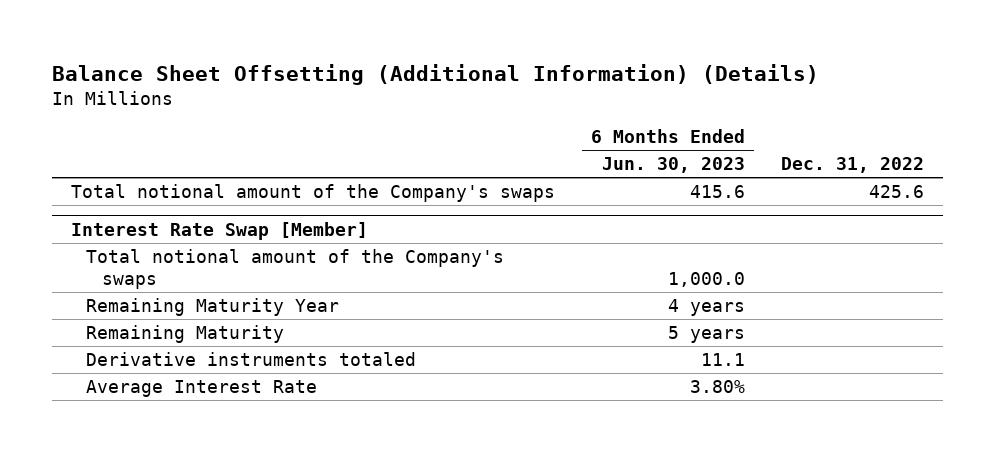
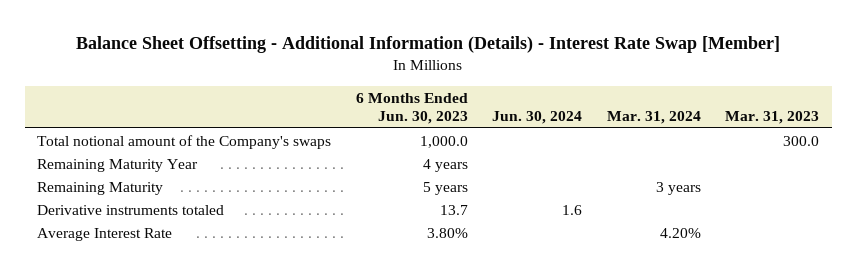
- Balance Sheet Offsetting (Additional Information) (Details)
+ Balance Sheet Offsetting - Additional Information (Details) - Interest Rate Swap [Member]
- | 6 Months Ended Jun. 30, 2023 | Dec. 31, 2022
+ | 6 Months Ended Jun. 30, 2023 | Jun. 30, 2024 | Mar. 31, 2024 | Mar. 31, 2023
- Total notional amount of the Company's swaps | 415.6 | 425.6
- Interest Rate Swap [Member]
- Derivative instruments totaled | 11.1 |
+ Derivative instruments totaled | 13.7 | 1.6 | |

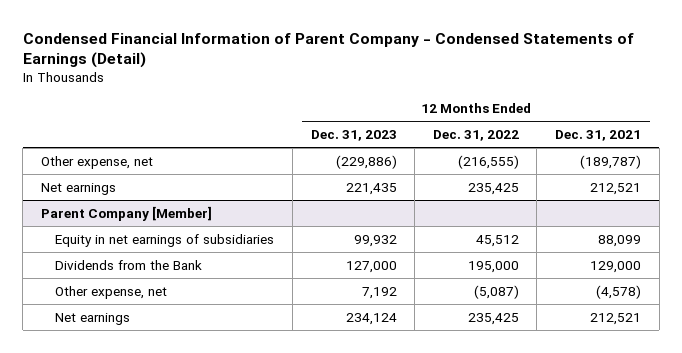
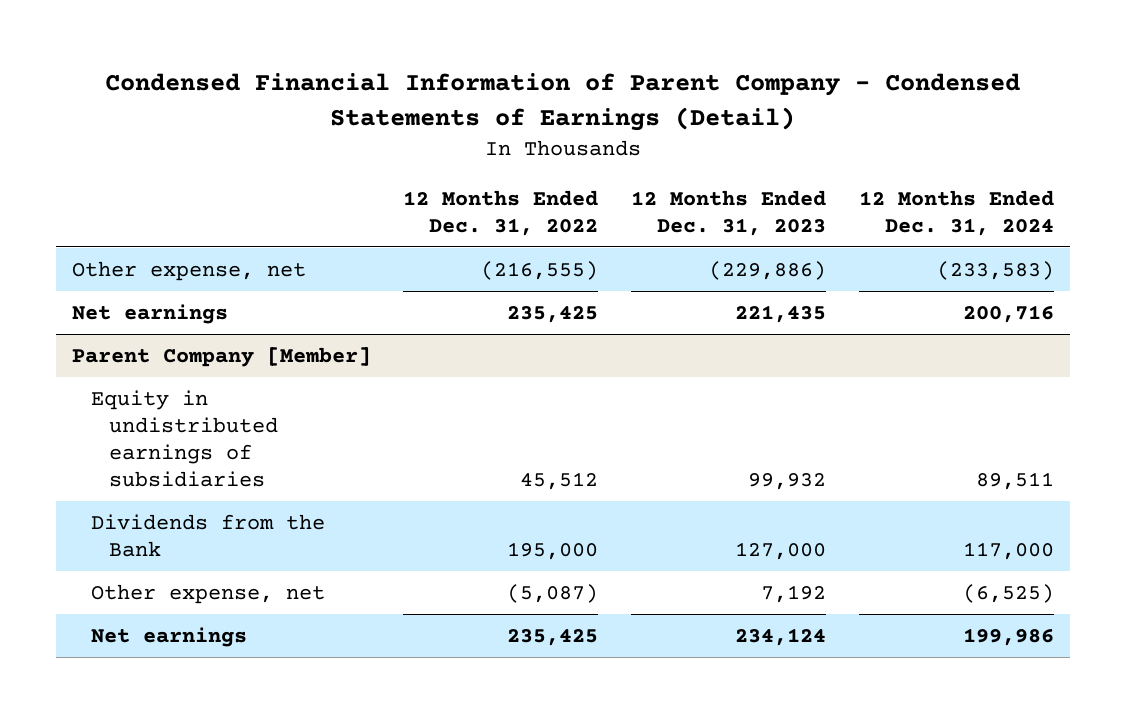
- | 12 Months Ended Dec. 31, 2023 | 12 Months Ended Dec. 31, 2022 | 12 Months Ended Dec. 31, 2021
+ | 12 Months Ended Dec. 31, 2022 | 12 Months Ended Dec. 31, 2023 | 12 Months Ended Dec. 31, 2024
@ Parent Company [Member]
- Equity in net earnings of subsidiaries | 99,932 | 45,512 | 88,099
+ Equity in undistributed earnings of subsidiaries | 45,512 | 99,932 | 89,511

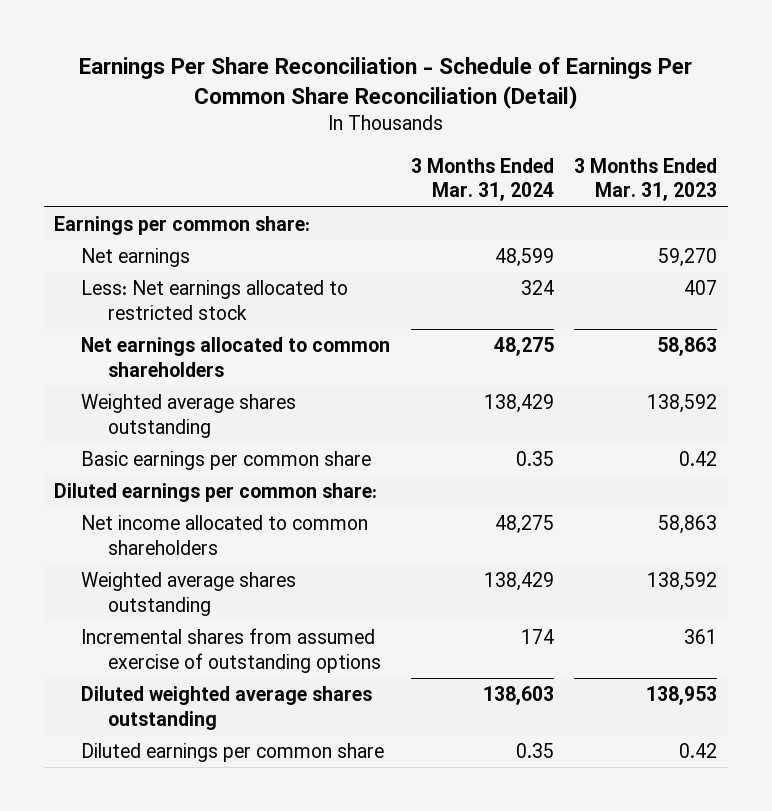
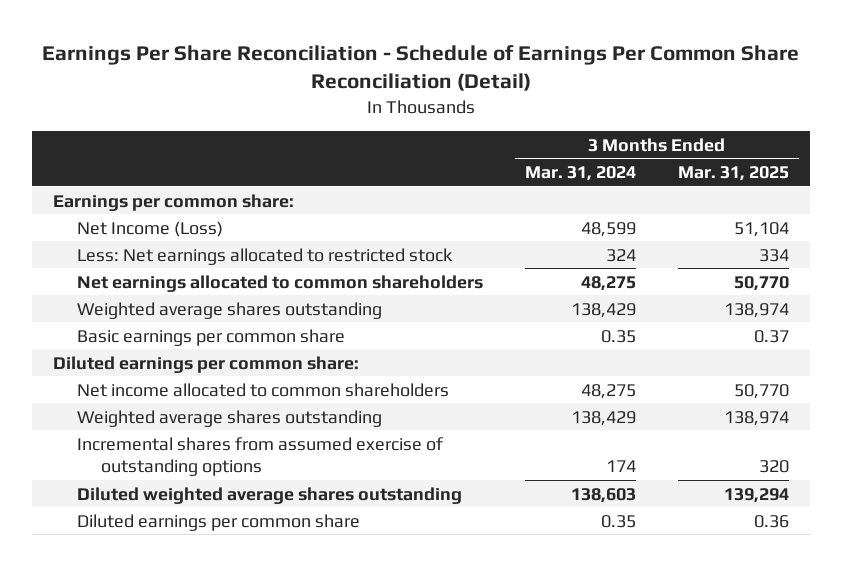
- | 3 Months Ended Mar. 31, 2024 | 3 Months Ended Mar. 31, 2023
+ | 3 Months Ended Mar. 31, 2024 | 3 Months Ended Mar. 31, 2025
- Net earnings | 48,599 | 59,270
+ Net Income (Loss) | 48,599 | 51,104

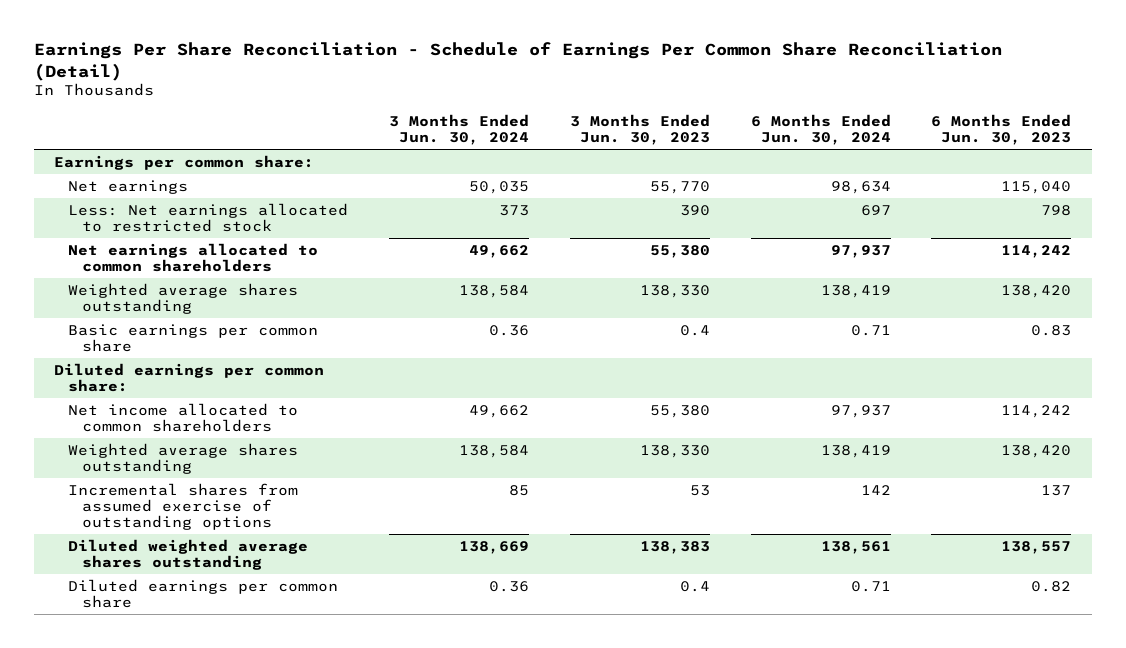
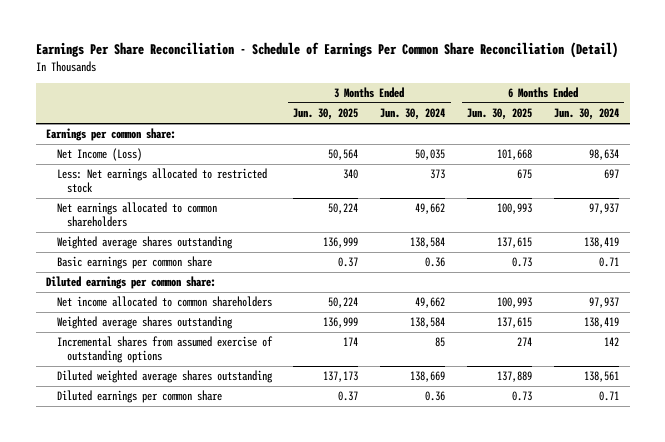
- | 3 Months Ended Jun. 30, 2024 | 3 Months Ended Jun. 30, 2023 | 6 Months Ended Jun. 30, 2024 | 6 Months Ended Jun. 30, 2023
+ | 3 Months Ended Jun. 30, 2025 | 3 Months Ended Jun. 30, 2024 | 6 Months Ended Jun. 30, 2025 | 6 Months Ended Jun. 30, 2024
- Net earnings | 50,035 | 55,770 | 98,634 | 115,040
+ Net Income (Loss) | 50,564 | 50,035 | 101,668 | 98,634

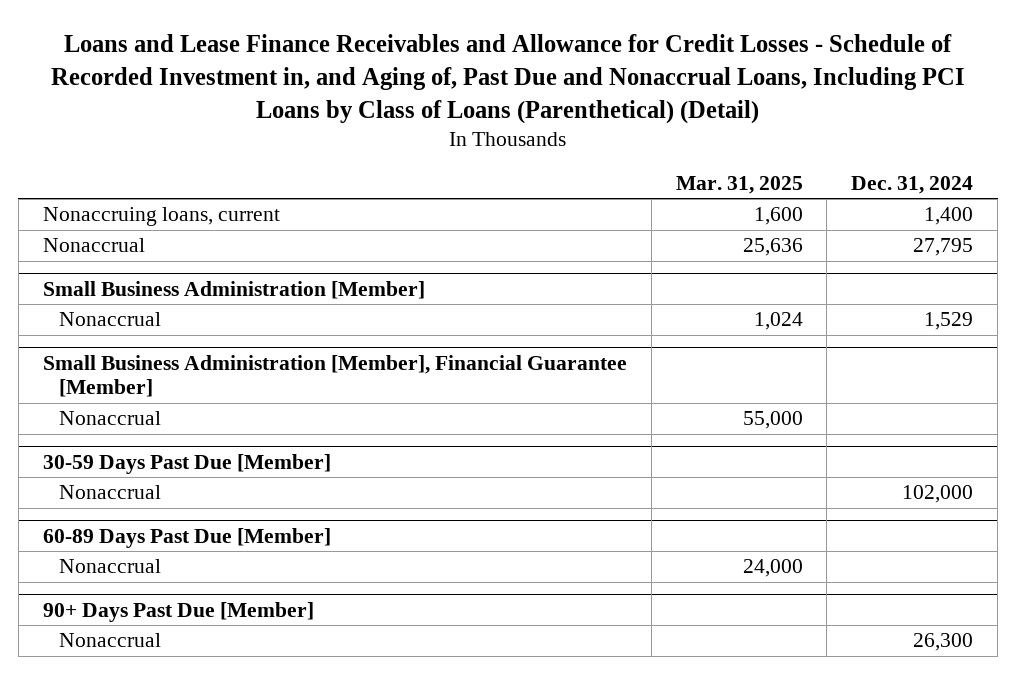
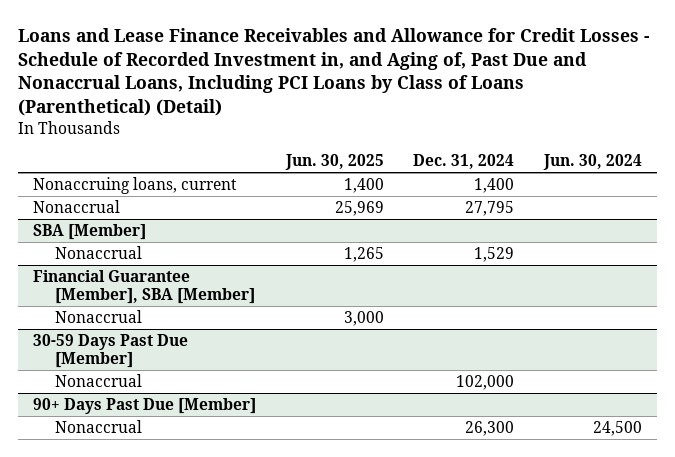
- | Mar. 31, 2025 | Dec. 31, 2024
+ | Jun. 30, 2025 | Dec. 31, 2024 | Jun. 30, 2024
- Small Business Administration [Member]
+ SBA [Member]
- Small Business Administration [Member], Financial Guarantee [Member]
+ Financial Guarantee [Member], SBA [Member]
- 60-89 Days Past Due [Member]
- Nonaccrual | 24,000 |

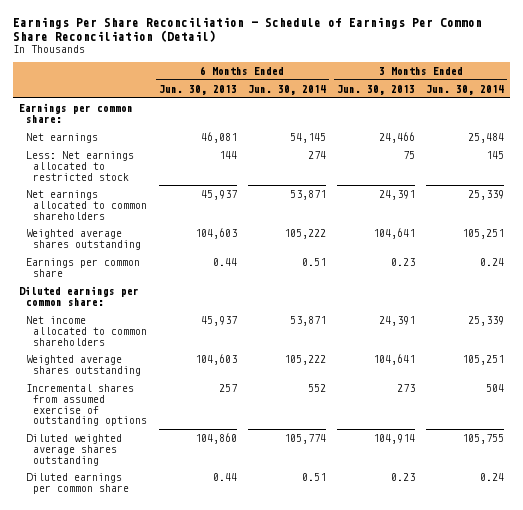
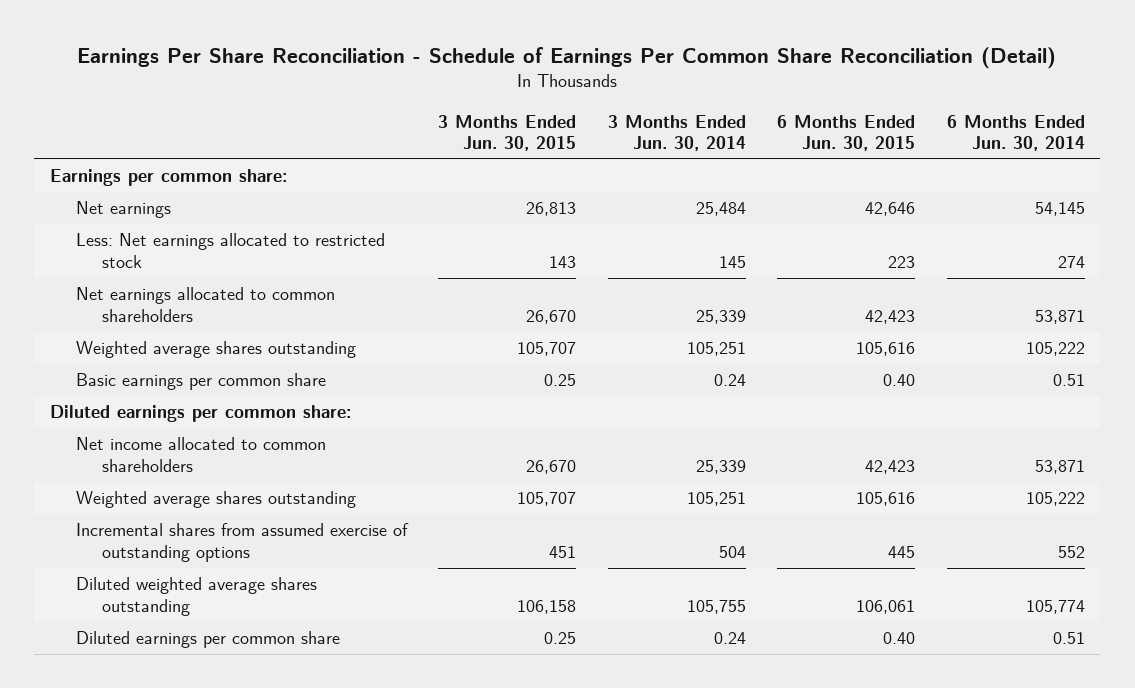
- | 6 Months Ended Jun. 30, 2013 | 6 Months Ended Jun. 30, 2014 | 3 Months Ended Jun. 30, 2013 | 3 Months Ended Jun. 30, 2014
+ | 3 Months Ended Jun. 30, 2015 | 3 Months Ended Jun. 30, 2014 | 6 Months Ended Jun. 30, 2015 | 6 Months Ended Jun. 30, 2014
- Earnings per common share | 0.44 | 0.51 | 0.23 | 0.24
+ Basic earnings per common share | 0.25 | 0.24 | 0.40 | 0.51

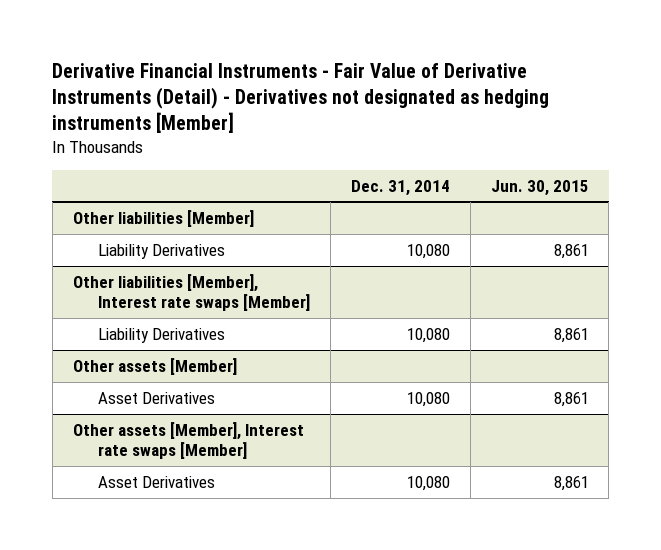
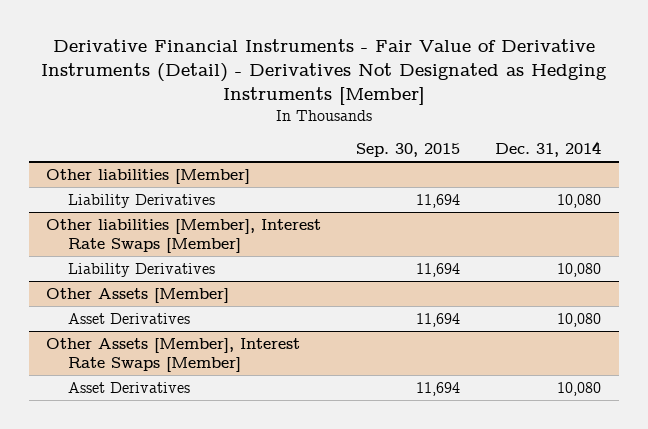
- Derivative Financial Instruments - Fair Value of Derivative Instruments (Detail) - Derivatives not designated as hedging instruments [Member]
+ Derivative Financial Instruments - Fair Value of Derivative Instruments (Detail) - Derivatives Not Designated as Hedging Instruments [Member]
- | Dec. 31, 2014 | Jun. 30, 2015
+ | Sep. 30, 2015 | Dec. 31, 2014
- Other liabilities [Member], Interest rate swaps [Member]
+ Other liabilities [Member], Interest Rate Swaps [Member]
- Other assets [Member]
+ Other Assets [Member]
- Other assets [Member], Interest rate swaps [Member]
+ Other Assets [Member], Interest Rate Swaps [Member]

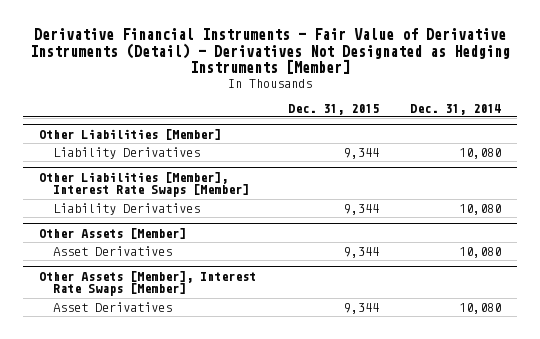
- | Sep. 30, 2015 | Dec. 31, 2014
+ | Dec. 31, 2015 | Dec. 31, 2014
- Other liabilities [Member]
+ Other Liabilities [Member]
- Other liabilities [Member], Interest Rate Swaps [Member]
+ Other Liabilities [Member], Interest Rate Swaps [Member]

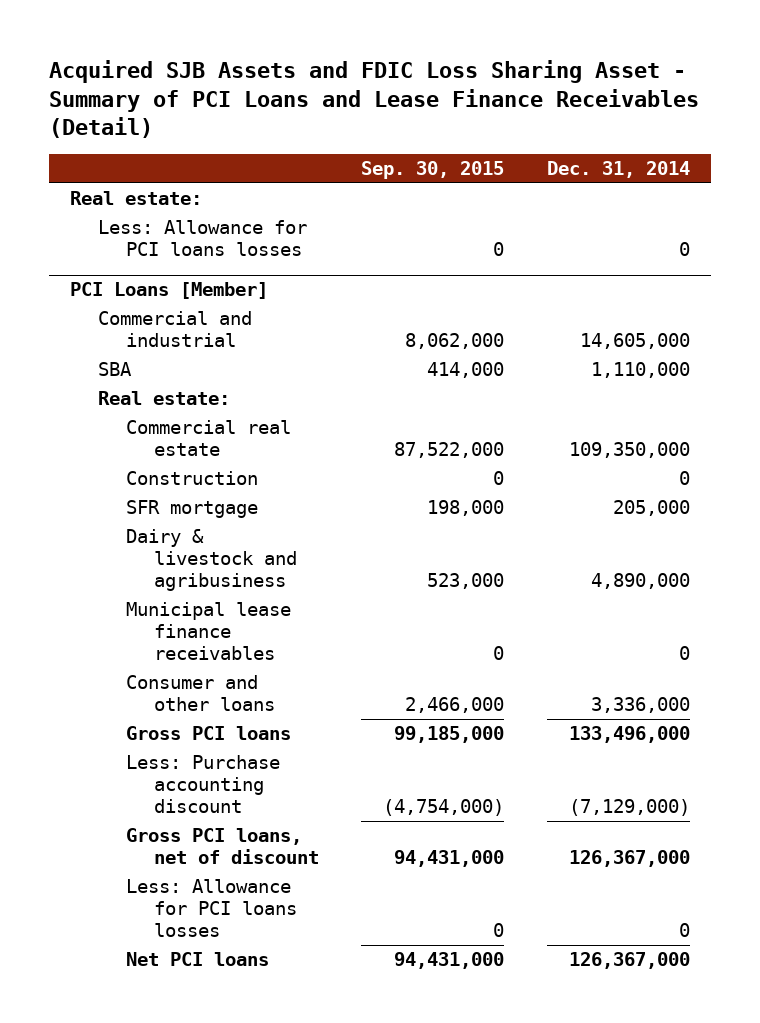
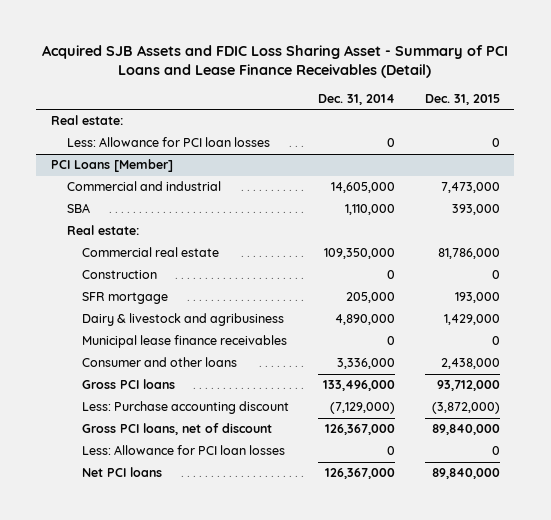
- | Sep. 30, 2015 | Dec. 31, 2014
+ | Dec. 31, 2014 | Dec. 31, 2015
- Less: Allowance for PCI loans losses | 0 | 0
+ Less: Allowance for PCI loan losses | 0 | 0
@ PCI Loans [Member]
- Less: Allowance for PCI loans losses | 0 | 0
+ Less: Allowance for PCI loan losses | 0 | 0

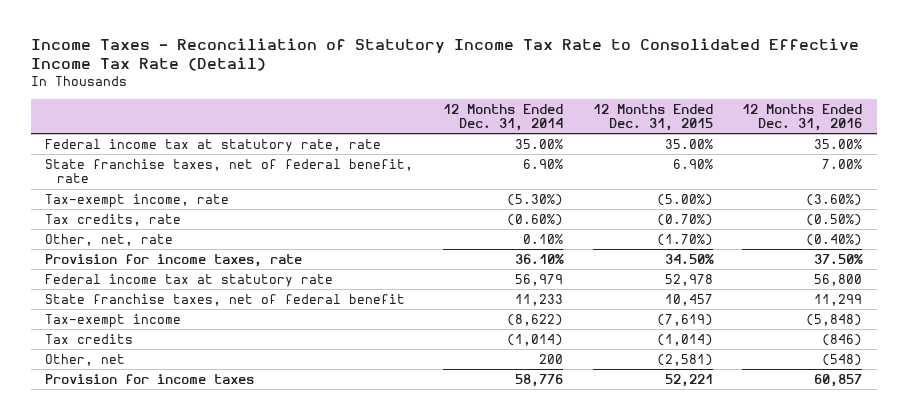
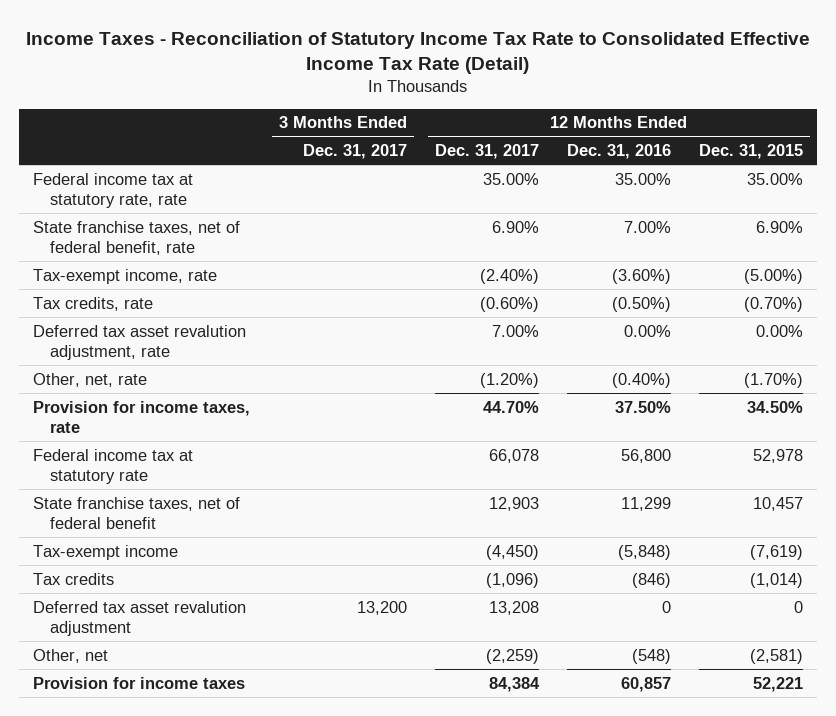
- | 12 Months Ended Dec. 31, 2014 | 12 Months Ended Dec. 31, 2015 | 12 Months Ended Dec. 31, 2016
+ | 3 Months Ended Dec. 31, 2017 | 12 Months Ended Dec. 31, 2017 | 12 Months Ended Dec. 31, 2016 | 12 Months Ended Dec. 31, 2015
+ Deferred tax asset revalution adjustment, rate | | 7.00% | 0.00% | 0.00%
+ Deferred tax asset revalution adjustment | 13,200 | 13,208 | 0 | 0

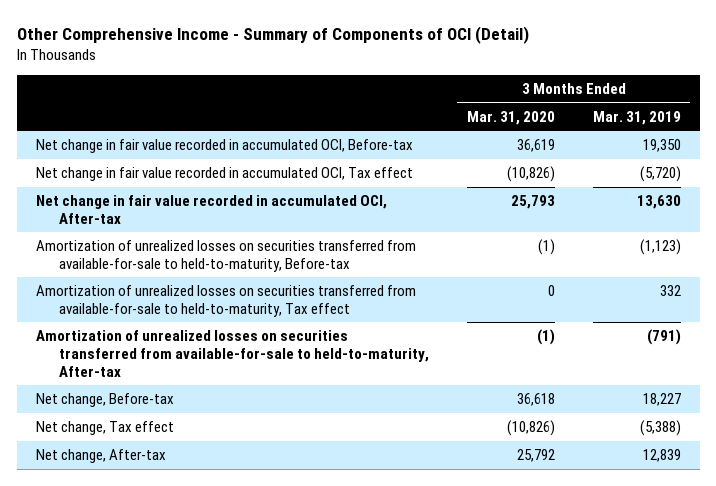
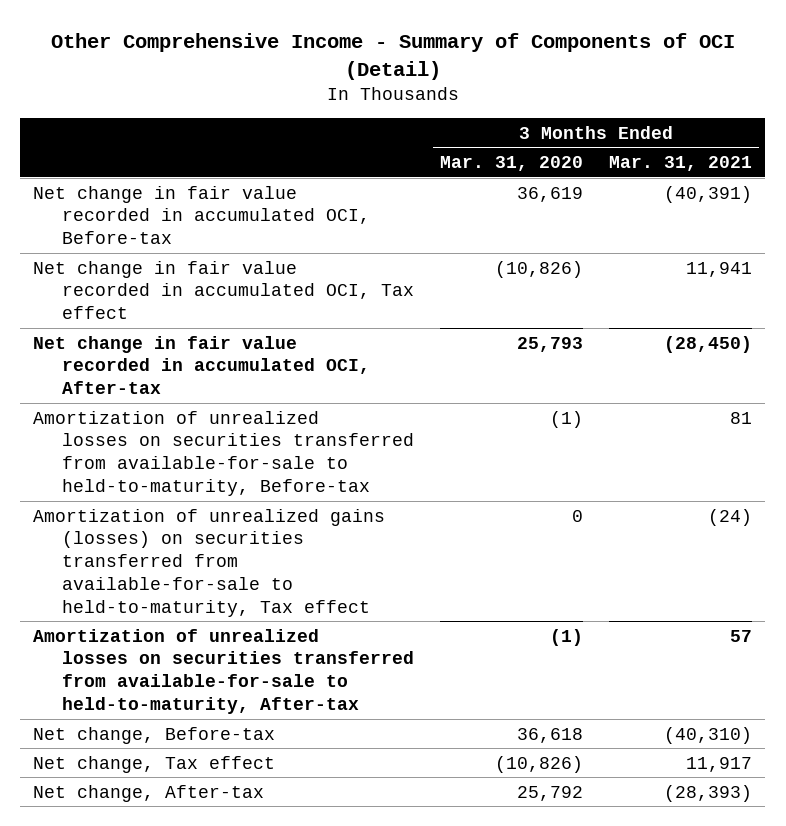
- | 3 Months Ended Mar. 31, 2020 | 3 Months Ended Mar. 31, 2019
+ | 3 Months Ended Mar. 31, 2020 | 3 Months Ended Mar. 31, 2021
- Amortization of unrealized losses on securities transferred from available-for-sale to held-to-maturity, Tax effect | 0 | 332
+ Amortization of unrealized gains (losses) on securities transferred from available-for-sale to held-to-maturity, Tax effect | 0 | (24)

